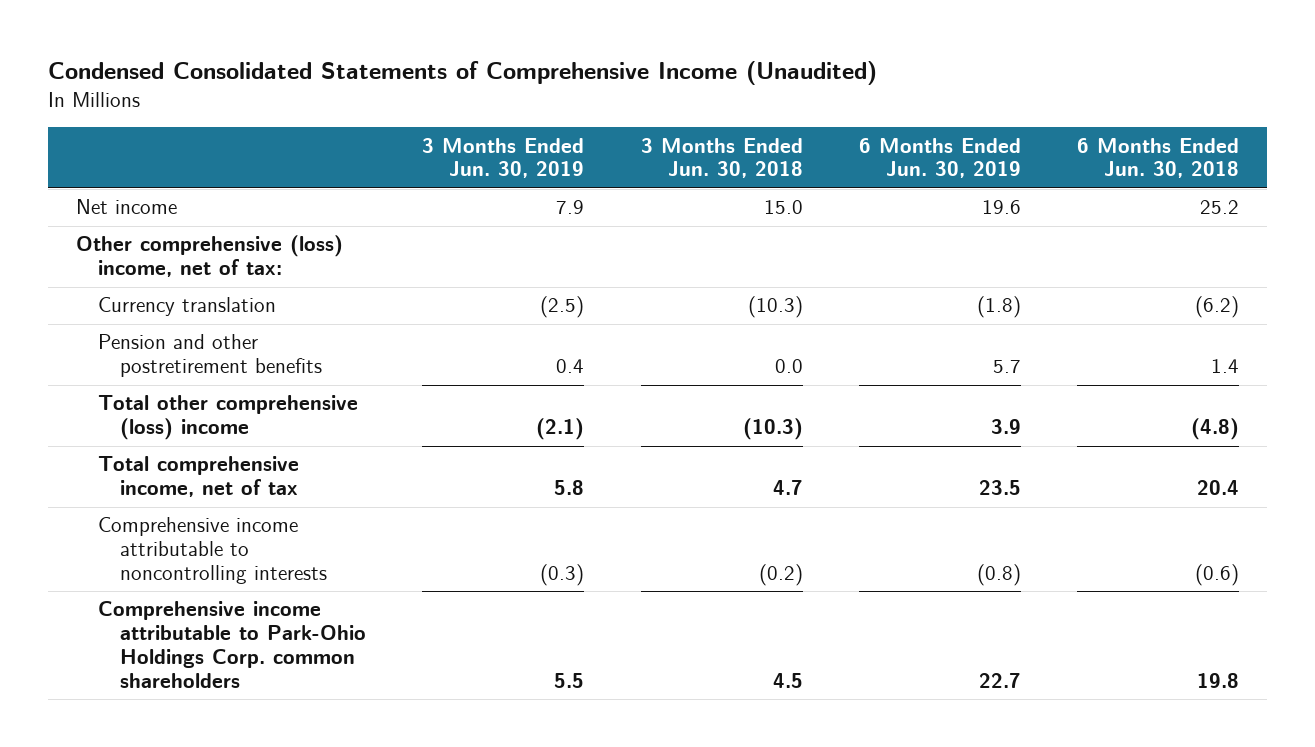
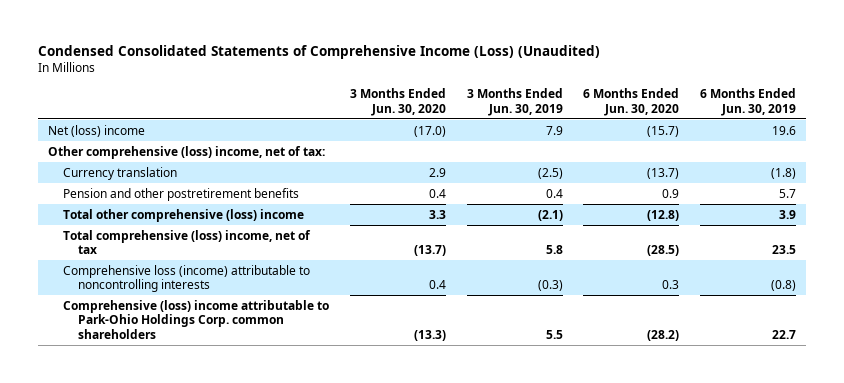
- Condensed Consolidated Statements of Comprehensive Income (Unaudited)
+ Condensed Consolidated Statements of Comprehensive Income (Loss) (Unaudited)
- | 3 Months Ended Jun. 30, 2019 | 3 Months Ended Jun. 30, 2018 | 6 Months Ended Jun. 30, 2019 | 6 Months Ended Jun. 30, 2018
+ | 3 Months Ended Jun. 30, 2020 | 3 Months Ended Jun. 30, 2019 | 6 Months Ended Jun. 30, 2020 | 6 Months Ended Jun. 30, 2019
- Net income | 7.9 | 15.0 | 19.6 | 25.2
+ Net (loss) income | (17.0) | 7.9 | (15.7) | 19.6
- Total comprehensive income, net of tax | 5.8 | 4.7 | 23.5 | 20.4
- Comprehensive income attributable to noncontrolling interests | (0.3) | (0.2) | (0.8) | (0.6)
- Comprehensive income attributable to Park-Ohio Holdings Corp. common shareholders | 5.5 | 4.5 | 22.7 | 19.8
+ Total comprehensive (loss) income, net of tax | (13.7) | 5.8 | (28.5) | 23.5
+ Comprehensive loss (income) attributable to noncontrolling interests | 0.4 | (0.3) | 0.3 | (0.8)
+ Comprehensive (loss) income attributable to Park-Ohio Holdings Corp. common shareholders | (13.3) | 5.5 | (28.2) | 22.7

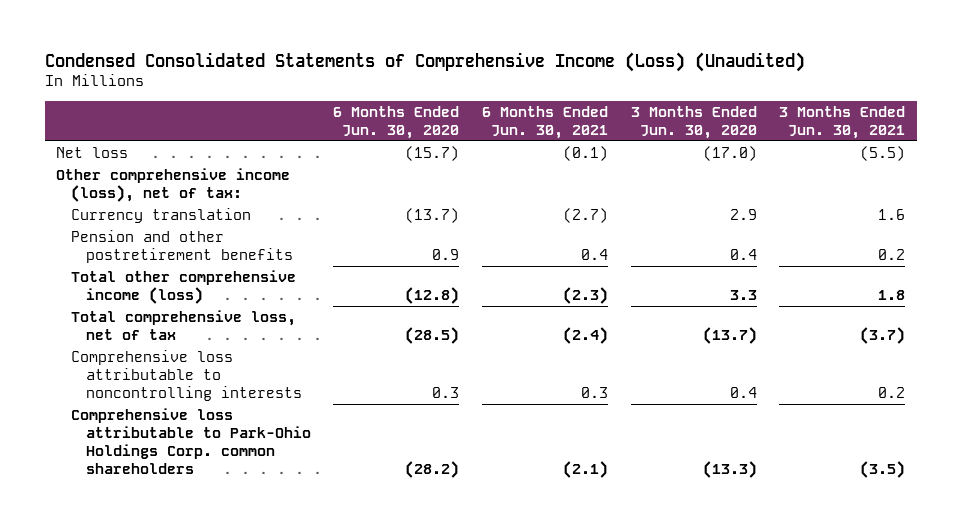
- | 3 Months Ended Jun. 30, 2020 | 3 Months Ended Jun. 30, 2019 | 6 Months Ended Jun. 30, 2020 | 6 Months Ended Jun. 30, 2019
+ | 6 Months Ended Jun. 30, 2020 | 6 Months Ended Jun. 30, 2021 | 3 Months Ended Jun. 30, 2020 | 3 Months Ended Jun. 30, 2021
- Net (loss) income | (17.0) | 7.9 | (15.7) | 19.6
- Other comprehensive (loss) income, net of tax:
+ Net loss | (15.7) | (0.1) | (17.0) | (5.5)
+ Other comprehensive income (loss), net of tax:
- Total other comprehensive (loss) income | 3.3 | (2.1) | (12.8) | 3.9
- Total comprehensive (loss) income, net of tax | (13.7) | 5.8 | (28.5) | 23.5
- Comprehensive loss (income) attributable to noncontrolling interests | 0.4 | (0.3) | 0.3 | (0.8)
- Comprehensive (loss) income attributable to Park-Ohio Holdings Corp. common shareholders | (13.3) | 5.5 | (28.2) | 22.7
+ Total other comprehensive income (loss) | (12.8) | (2.3) | 3.3 | 1.8
+ Total comprehensive loss, net of tax | (28.5) | (2.4) | (13.7) | (3.7)
+ Comprehensive loss attributable to noncontrolling interests | 0.3 | 0.3 | 0.4 | 0.2
+ Comprehensive loss attributable to Park-Ohio Holdings Corp. common shareholders | (28.2) | (2.1) | (13.3) | (3.5)

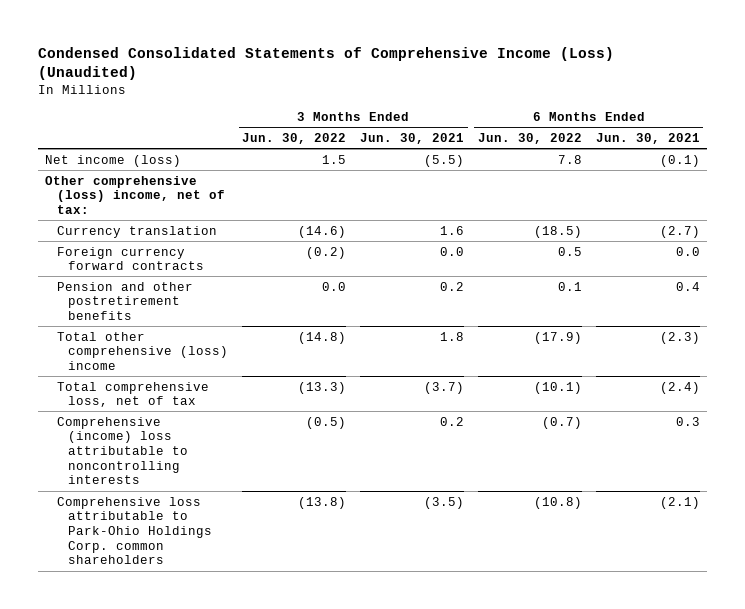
- | 6 Months Ended Jun. 30, 2020 | 6 Months Ended Jun. 30, 2021 | 3 Months Ended Jun. 30, 2020 | 3 Months Ended Jun. 30, 2021
+ | 3 Months Ended Jun. 30, 2022 | 3 Months Ended Jun. 30, 2021 | 6 Months Ended Jun. 30, 2022 | 6 Months Ended Jun. 30, 2021
- Net loss | (15.7) | (0.1) | (17.0) | (5.5)
- Other comprehensive income (loss), net of tax:
+ Net income (loss) | 1.5 | (5.5) | 7.8 | (0.1)
+ Other comprehensive (loss) income, net of tax:
+ Foreign currency forward contracts | (0.2) | 0.0 | 0.5 | 0.0
- Total other comprehensive income (loss) | (12.8) | (2.3) | 3.3 | 1.8
+ Total other comprehensive (loss) income | (14.8) | 1.8 | (17.9) | (2.3)
- Comprehensive loss attributable to noncontrolling interests | 0.3 | 0.3 | 0.4 | 0.2
+ Comprehensive (income) loss attributable to noncontrolling interests | (0.5) | 0.2 | (0.7) | 0.3

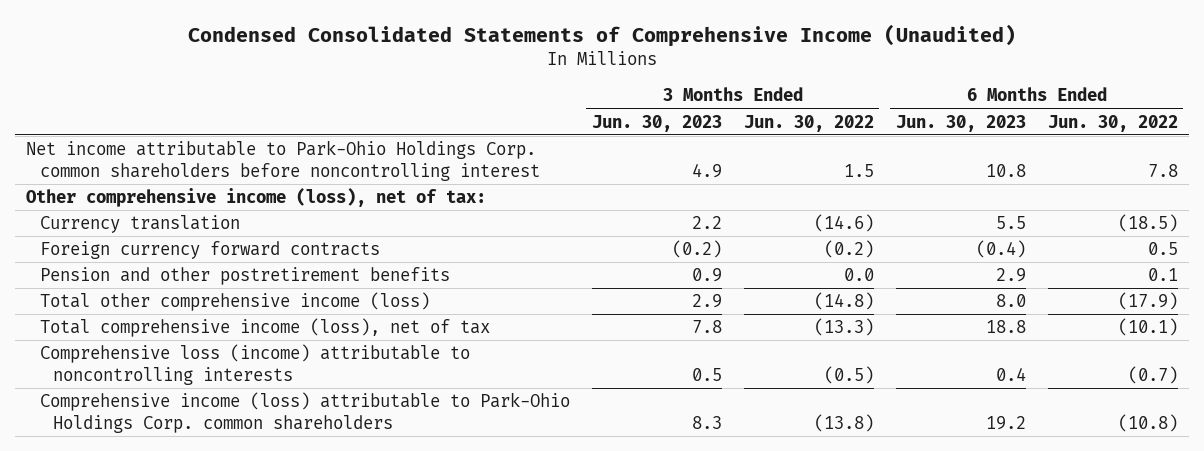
- Condensed Consolidated Statements of Comprehensive Income (Loss) (Unaudited)
+ Condensed Consolidated Statements of Comprehensive Income (Unaudited)
- | 3 Months Ended Jun. 30, 2022 | 3 Months Ended Jun. 30, 2021 | 6 Months Ended Jun. 30, 2022 | 6 Months Ended Jun. 30, 2021
+ | 3 Months Ended Jun. 30, 2023 | 3 Months Ended Jun. 30, 2022 | 6 Months Ended Jun. 30, 2023 | 6 Months Ended Jun. 30, 2022
- Net income (loss) | 1.5 | (5.5) | 7.8 | (0.1)
- Other comprehensive (loss) income, net of tax:
+ Net income attributable to Park-Ohio Holdings Corp. common shareholders before noncontrolling interest | 4.9 | 1.5 | 10.8 | 7.8
+ Other comprehensive income (loss), net of tax:
- Total other comprehensive (loss) income | (14.8) | 1.8 | (17.9) | (2.3)
- Total comprehensive loss, net of tax | (13.3) | (3.7) | (10.1) | (2.4)
- Comprehensive (income) loss attributable to noncontrolling interests | (0.5) | 0.2 | (0.7) | 0.3
- Comprehensive loss attributable to Park-Ohio Holdings Corp. common shareholders | (13.8) | (3.5) | (10.8) | (2.1)
+ Total other comprehensive income (loss) | 2.9 | (14.8) | 8.0 | (17.9)
+ Total comprehensive income (loss), net of tax | 7.8 | (13.3) | 18.8 | (10.1)
+ Comprehensive loss (income) attributable to noncontrolling interests | 0.5 | (0.5) | 0.4 | (0.7)
+ Comprehensive income (loss) attributable to Park-Ohio Holdings Corp. common shareholders | 8.3 | (13.8) | 19.2 | (10.8)

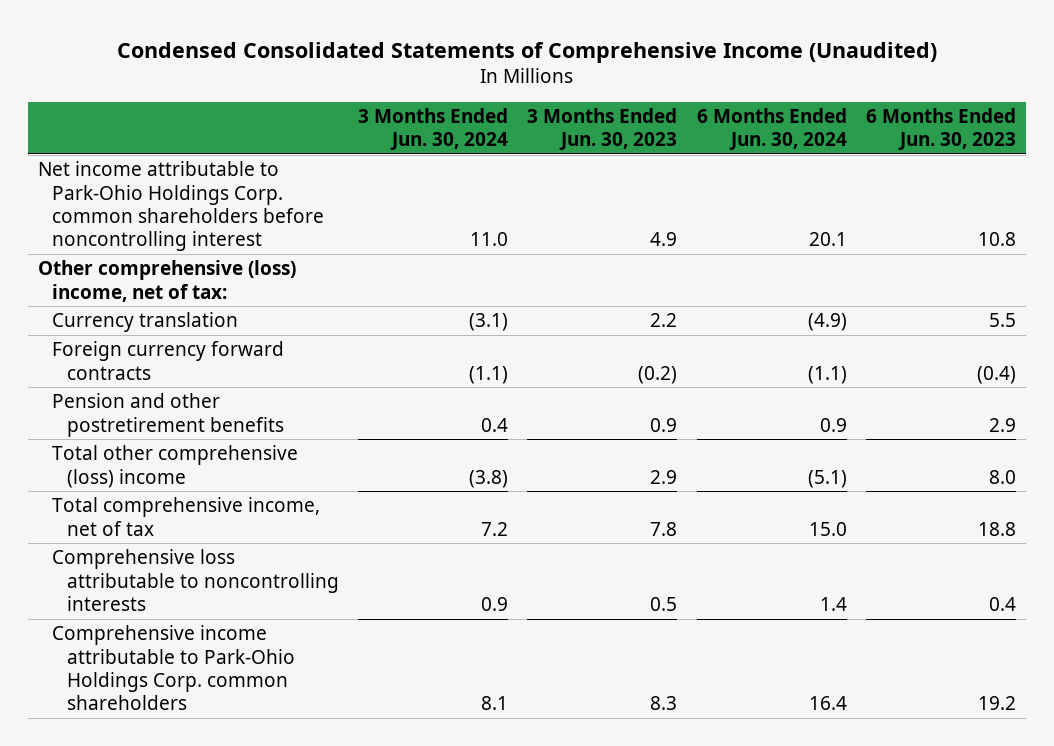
- | 3 Months Ended Jun. 30, 2023 | 3 Months Ended Jun. 30, 2022 | 6 Months Ended Jun. 30, 2023 | 6 Months Ended Jun. 30, 2022
+ | 3 Months Ended Jun. 30, 2024 | 3 Months Ended Jun. 30, 2023 | 6 Months Ended Jun. 30, 2024 | 6 Months Ended Jun. 30, 2023
- Other comprehensive income (loss), net of tax:
+ Other comprehensive (loss) income, net of tax:
- Total other comprehensive income (loss) | 2.9 | (14.8) | 8.0 | (17.9)
- Total comprehensive income (loss), net of tax | 7.8 | (13.3) | 18.8 | (10.1)
- Comprehensive loss (income) attributable to noncontrolling interests | 0.5 | (0.5) | 0.4 | (0.7)
- Comprehensive income (loss) attributable to Park-Ohio Holdings Corp. common shareholders | 8.3 | (13.8) | 19.2 | (10.8)
+ Total other comprehensive (loss) income | (3.8) | 2.9 | (5.1) | 8.0
+ Total comprehensive income, net of tax | 7.2 | 7.8 | 15.0 | 18.8
+ Comprehensive loss attributable to noncontrolling interests | 0.9 | 0.5 | 1.4 | 0.4
+ Comprehensive income attributable to Park-Ohio Holdings Corp. common shareholders | 8.1 | 8.3 | 16.4 | 19.2

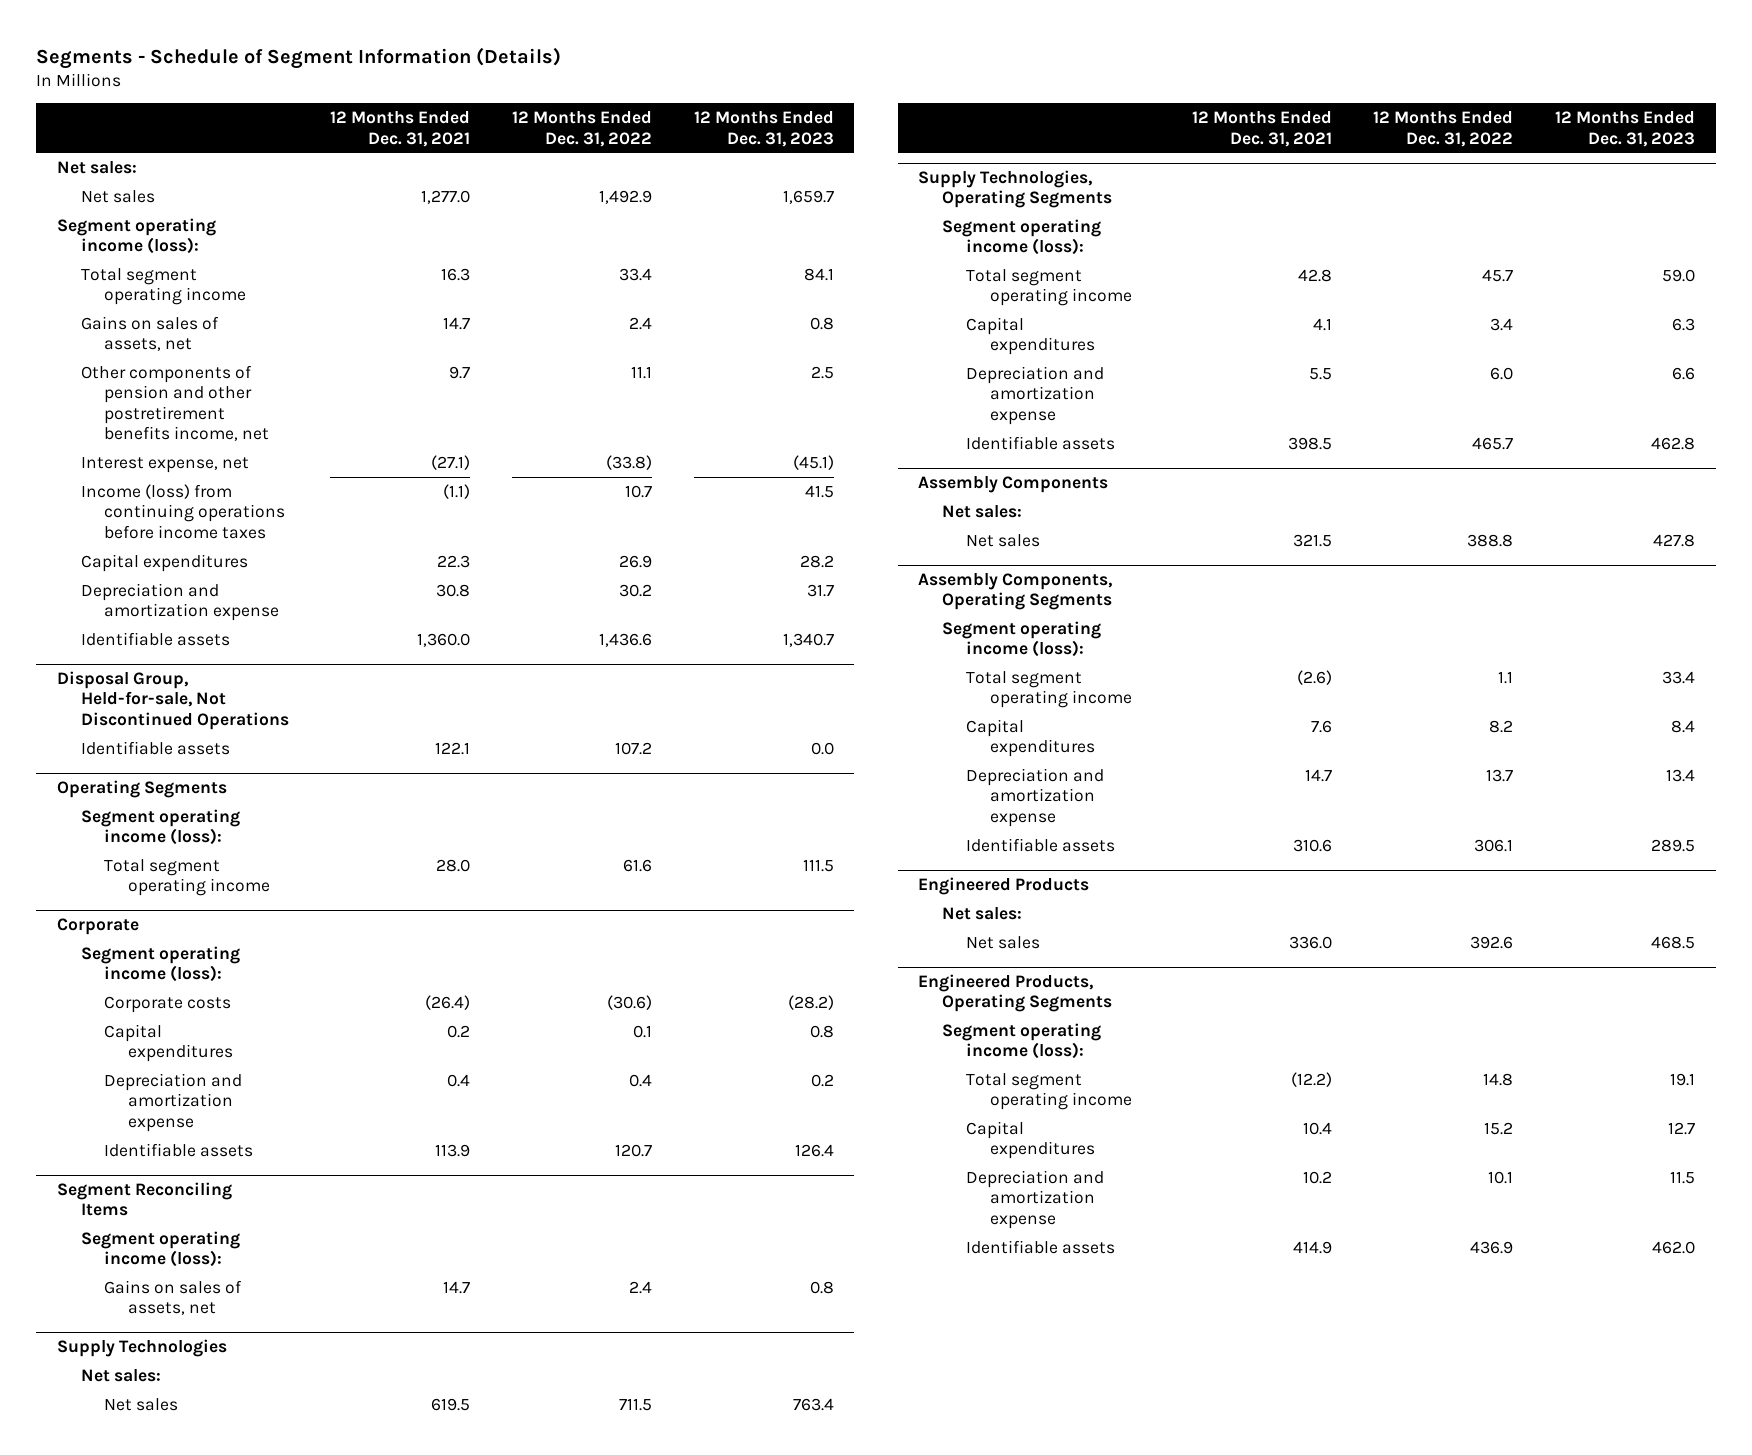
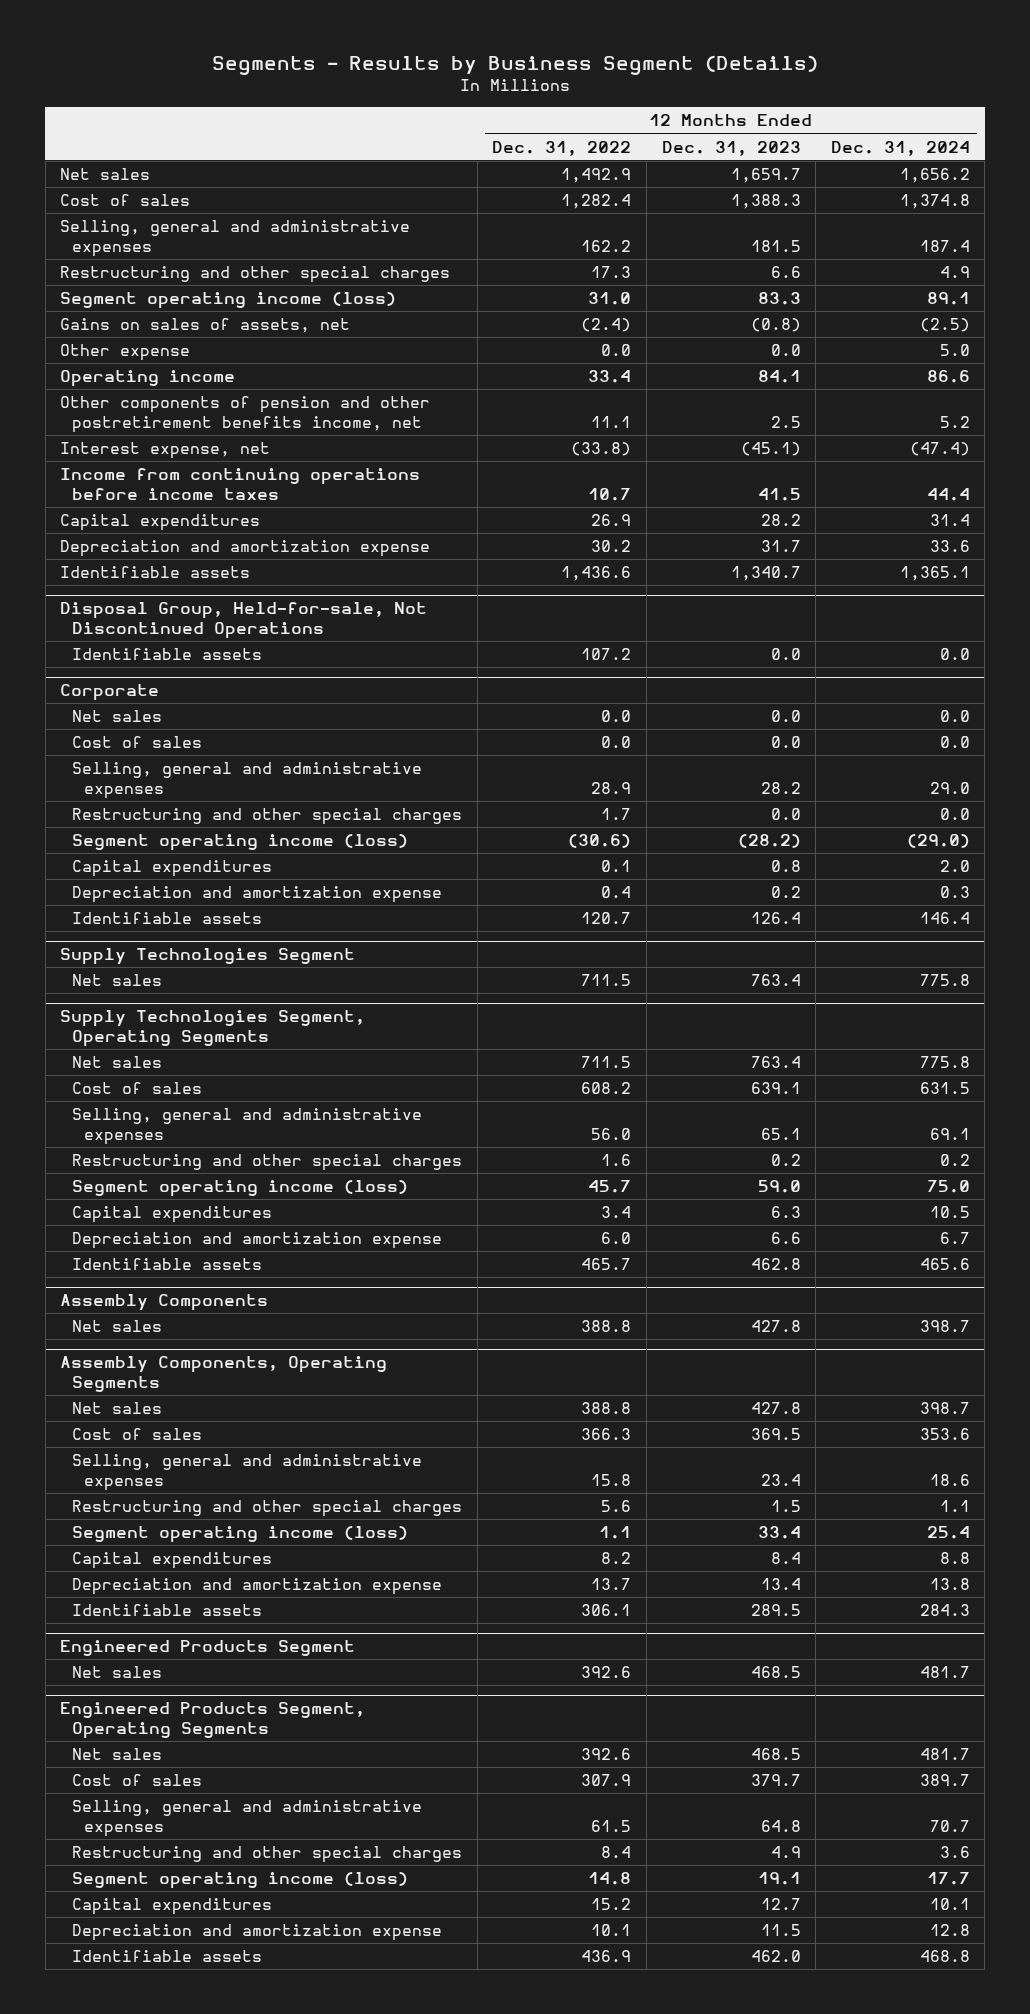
- Segments - Schedule of Segment Information (Details)
+ Segments - Results by Business Segment (Details)
- | 12 Months Ended Dec. 31, 2021 | 12 Months Ended Dec. 31, 2022 | 12 Months Ended Dec. 31, 2023
+ | 12 Months Ended Dec. 31, 2022 | 12 Months Ended Dec. 31, 2023 | 12 Months Ended Dec. 31, 2024
- Net sales:
- Segment operating income (loss):
- Total segment operating income | 16.3 | 33.4 | 84.1
- Gains on sales of assets, net | 14.7 | 2.4 | 0.8
+ Cost of sales | 1,282.4 | 1,388.3 | 1,374.8
+ Selling, general and administrative expenses | 162.2 | 181.5 | 187.4
+ Restructuring and other special charges | 17.3 | 6.6 | 4.9
+ Segment operating income (loss) | 31.0 | 83.3 | 89.1
+ Gains on sales of assets, net | (2.4) | (0.8) | (2.5)
+ Other expense | 0.0 | 0.0 | 5.0
+ Operating income | 33.4 | 84.1 | 86.6
- Income (loss) from continuing operations before income taxes | (1.1) | 10.7 | 41.5
+ Income from continuing operations before income taxes | 10.7 | 41.5 | 44.4
- Operating Segments
- Segment operating income (loss):
- Total segment operating income | 28.0 | 61.6 | 111.5
@ Corporate
- Segment operating income (loss):
- Corporate costs | (26.4) | (30.6) | (28.2)
+ Net sales | 0.0 | 0.0 | 0.0
+ Cost of sales | 0.0 | 0.0 | 0.0
+ Selling, general and administrative expenses | 28.9 | 28.2 | 29.0
+ Restructuring and other special charges | 1.7 | 0.0 | 0.0
+ Segment operating income (loss) | (30.6) | (28.2) | (29.0)
- Segment Reconciling Items
- Segment operating income (loss):
- Gains on sales of assets, net | 14.7 | 2.4 | 0.8
- Supply Technologies
- Net sales:
+ Supply Technologies Segment
- Supply Technologies, Operating Segments
- Segment operating income (loss):
- Total segment operating income | 42.8 | 45.7 | 59.0
+ Supply Technologies Segment, Operating Segments
+ Net sales | 711.5 | 763.4 | 775.8
+ Cost of sales | 608.2 | 639.1 | 631.5
+ Selling, general and administrative expenses | 56.0 | 65.1 | 69.1
+ Restructuring and other special charges | 1.6 | 0.2 | 0.2
+ Segment operating income (loss) | 45.7 | 59.0 | 75.0
@ Assembly Components
- Net sales:
@ Assembly Components, Operating Segments
- Segment operating income (loss):
- Total segment operating income | (2.6) | 1.1 | 33.4
+ Net sales | 388.8 | 427.8 | 398.7
+ Cost of sales | 366.3 | 369.5 | 353.6
+ Selling, general and administrative expenses | 15.8 | 23.4 | 18.6
+ Restructuring and other special charges | 5.6 | 1.5 | 1.1
+ Segment operating income (loss) | 1.1 | 33.4 | 25.4
- Engineered Products
- Net sales:
+ Engineered Products Segment
- Engineered Products, Operating Segments
- Segment operating income (loss):
- Total segment operating income | (12.2) | 14.8 | 19.1
+ Engineered Products Segment, Operating Segments
+ Net sales | 392.6 | 468.5 | 481.7
+ Cost of sales | 307.9 | 379.7 | 389.7
+ Selling, general and administrative expenses | 61.5 | 64.8 | 70.7
+ Restructuring and other special charges | 8.4 | 4.9 | 3.6
+ Segment operating income (loss) | 14.8 | 19.1 | 17.7

